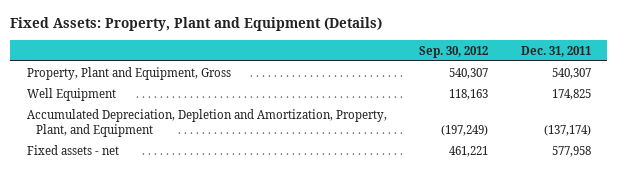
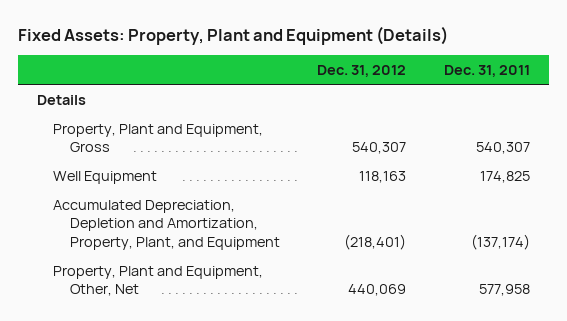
- | Sep. 30, 2012 | Dec. 31, 2011
+ | Dec. 31, 2012 | Dec. 31, 2011
+ Details
- Fixed assets - net | 461,221 | 577,958
+ Property, Plant and Equipment, Other, Net | 440,069 | 577,958

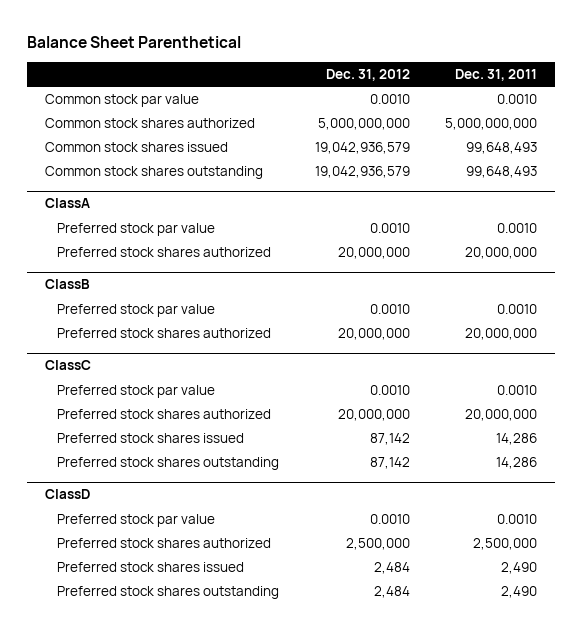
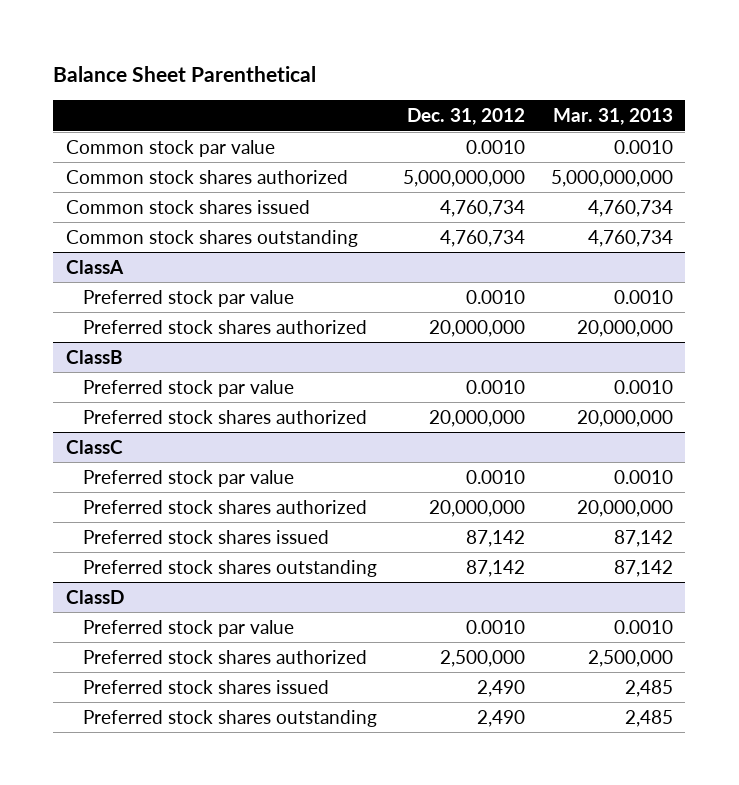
- | Dec. 31, 2012 | Dec. 31, 2011
+ | Dec. 31, 2012 | Mar. 31, 2013
- Common stock shares issued | 19,042,936,579 | 99,648,493
- Common stock shares outstanding | 19,042,936,579 | 99,648,493
+ Common stock shares issued | 4,760,734 | 4,760,734
+ Common stock shares outstanding | 4,760,734 | 4,760,734
@ ClassD
- Preferred stock shares issued | 2,484 | 2,490
- Preferred stock shares outstanding | 2,484 | 2,490
+ Preferred stock shares issued | 2,490 | 2,485
+ Preferred stock shares outstanding | 2,490 | 2,485

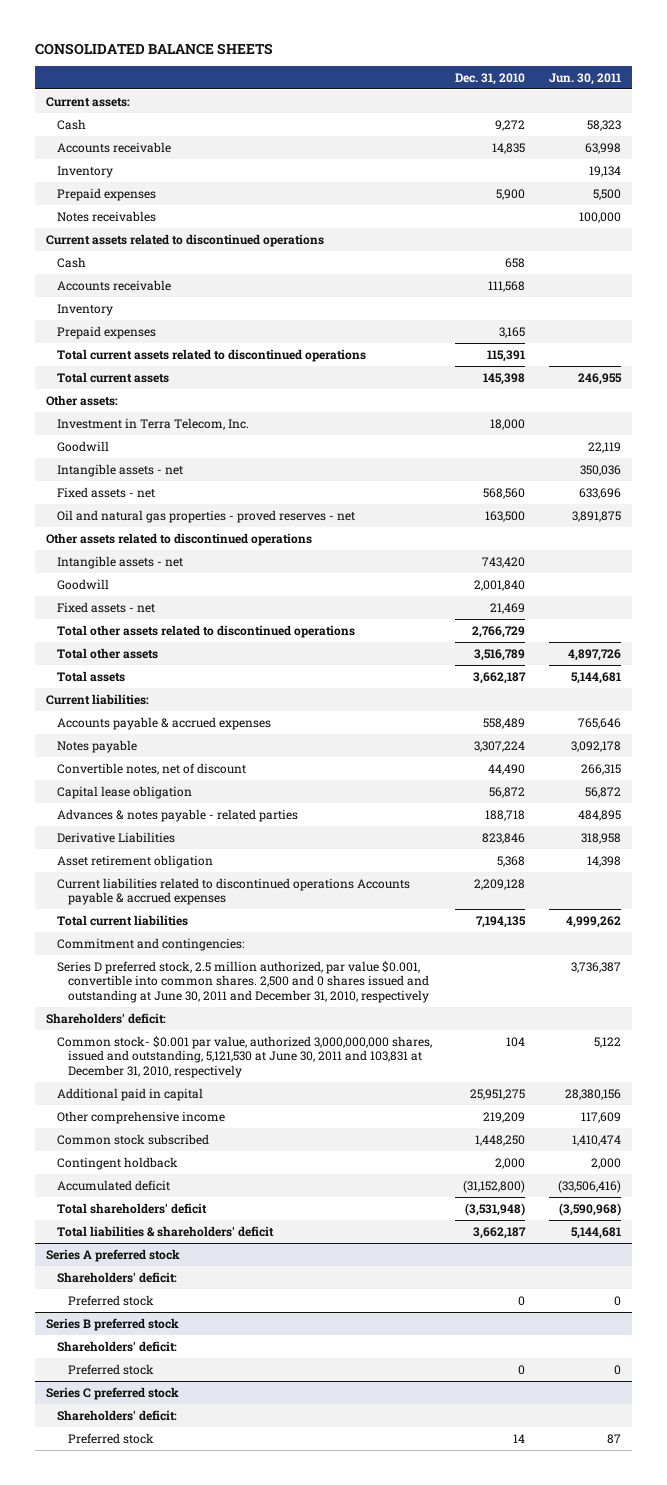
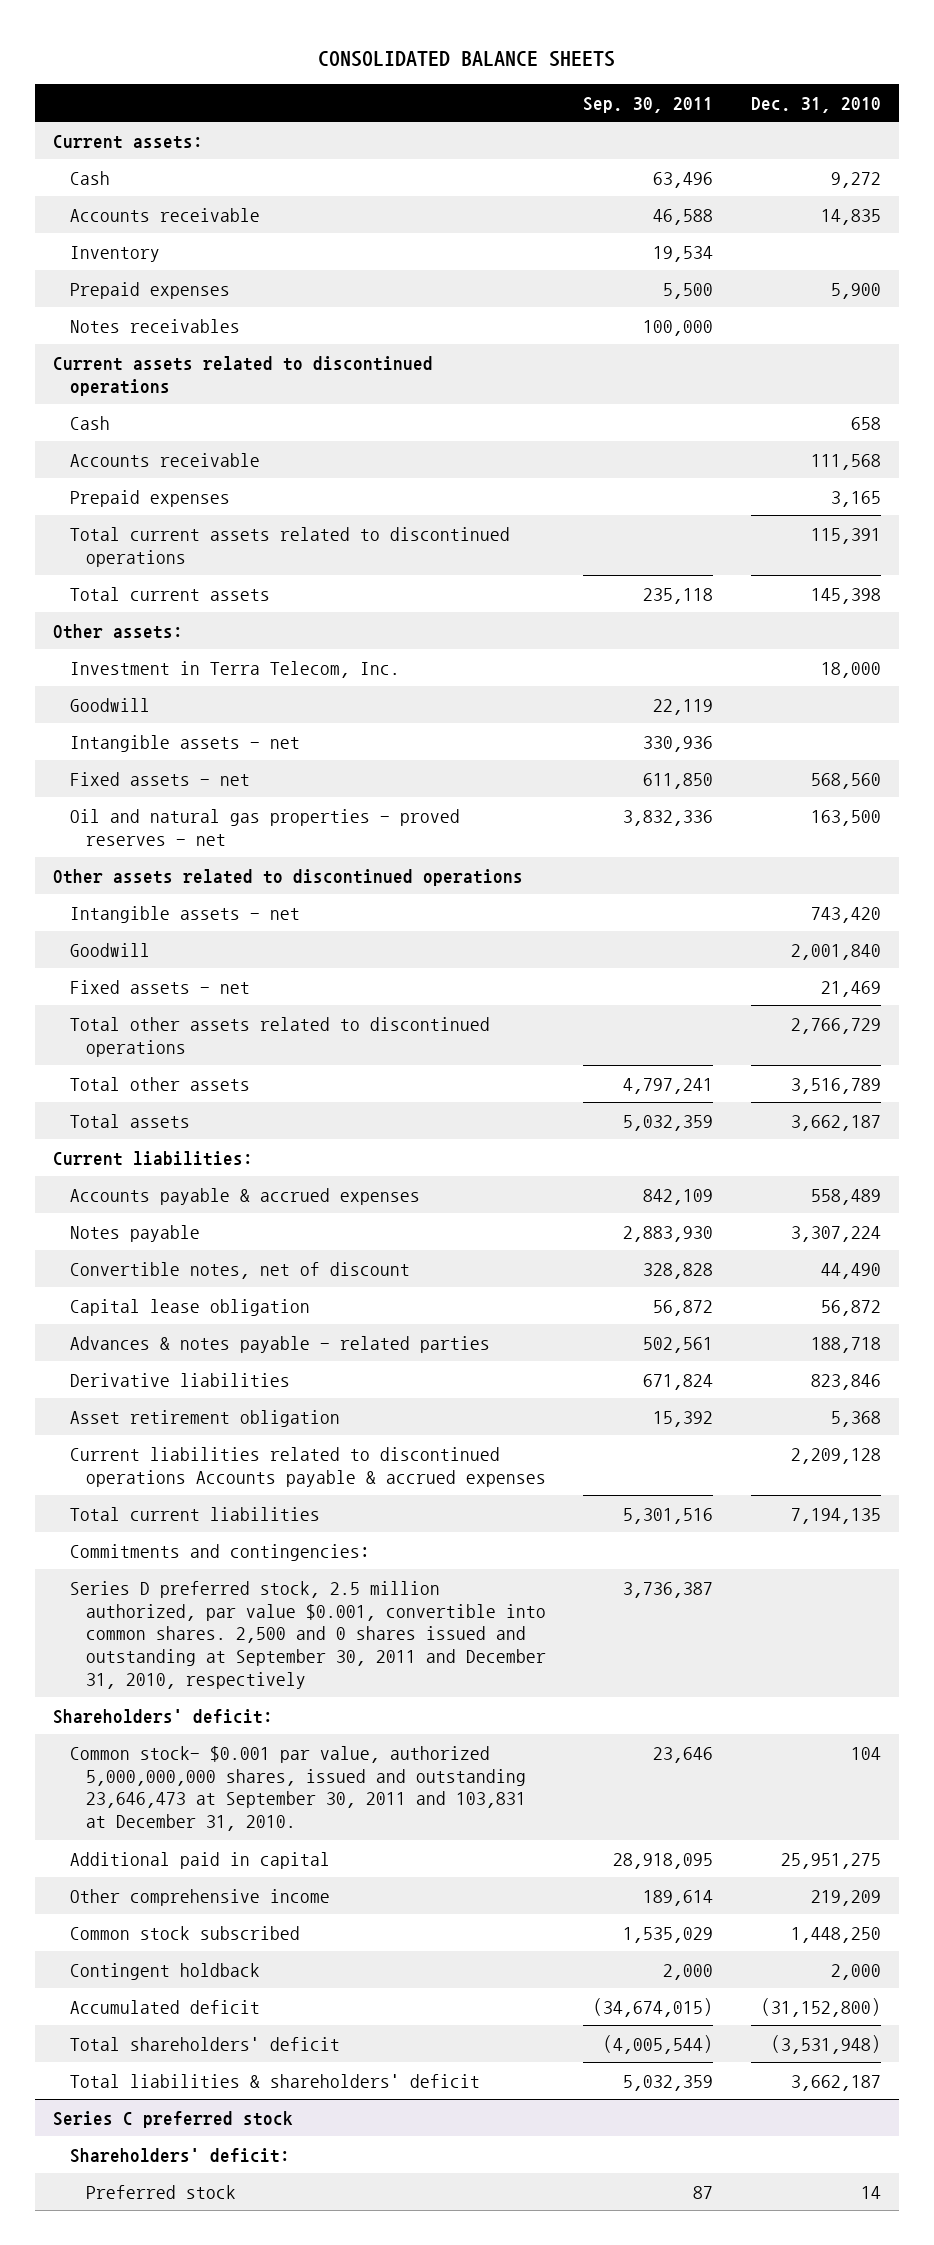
- | Dec. 31, 2010 | Jun. 30, 2011
+ | Sep. 30, 2011 | Dec. 31, 2010
- Inventory
- Derivative Liabilities | 823,846 | 318,958
+ Derivative liabilities | 671,824 | 823,846
- Commitment and contingencies:
- Series D preferred stock, 2.5 million authorized, par value $0.001, convertible into common shares. 2,500 and 0 shares issued and outstanding at June 30, 2011 and December 31, 2010, respectively | | 3,736,387
+ Commitments and contingencies:
+ Series D preferred stock, 2.5 million authorized, par value $0.001, convertible into common shares. 2,500 and 0 shares issued and outstanding at September 30, 2011 and December 31, 2010, respectively | 3,736,387 |
- Common stock- $0.001 par value, authorized 3,000,000,000 shares, issued and outstanding, 5,121,530 at June 30, 2011 and 103,831 at December 31, 2010, respectively | 104 | 5,122
+ Common stock- $0.001 par value, authorized 5,000,000,000 shares, issued and outstanding 23,646,473 at September 30, 2011 and 103,831 at December 31, 2010. | 23,646 | 104
- Series A preferred stock
- Shareholders' deficit:
- Preferred stock | 0 | 0
- Series B preferred stock
- Shareholders' deficit:
- Preferred stock | 0 | 0

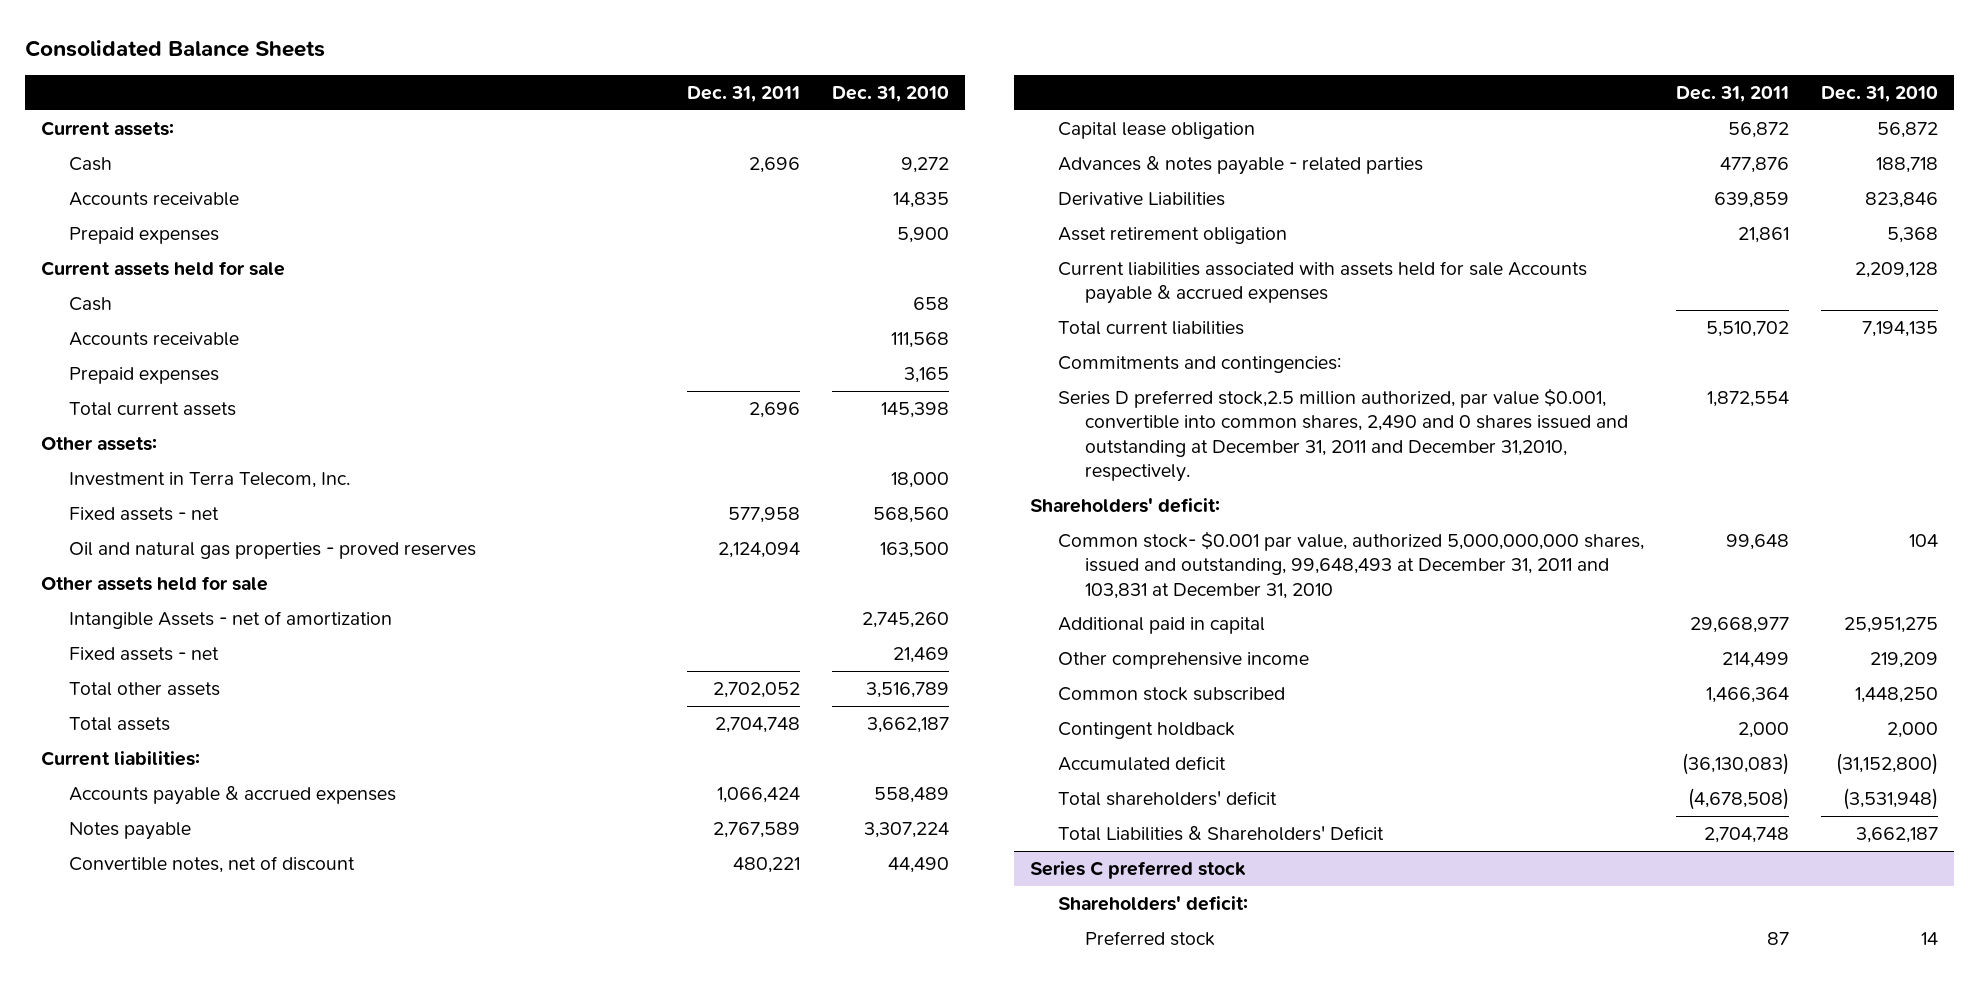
- CONSOLIDATED BALANCE SHEETS
+ Consolidated Balance Sheets
- | Sep. 30, 2011 | Dec. 31, 2010
+ | Dec. 31, 2011 | Dec. 31, 2010
- Inventory | 19,534 |
- Notes receivables | 100,000 |
- Current assets related to discontinued operations
+ Current assets held for sale
- Total current assets related to discontinued operations | | 115,391
- Goodwill | 22,119 |
- Intangible assets - net | 330,936 |
- Oil and natural gas properties - proved reserves - net | 3,832,336 | 163,500
- Other assets related to discontinued operations
- Intangible assets - net | | 743,420
- Goodwill | | 2,001,840
+ Oil and natural gas properties - proved reserves | 2,124,094 | 163,500
+ Other assets held for sale
+ Intangible Assets - net of amortization | | 2,745,260
- Total other assets related to discontinued operations | | 2,766,729
- Derivative liabilities | 671,824 | 823,846
+ Derivative Liabilities | 639,859 | 823,846
- Current liabilities related to discontinued operations Accounts payable & accrued expenses | | 2,209,128
+ Current liabilities associated with assets held for sale Accounts payable & accrued expenses | | 2,209,128
- Series D preferred stock, 2.5 million authorized, par value $0.001, convertible into common shares. 2,500 and 0 shares issued and outstanding at September 30, 2011 and December 31, 2010, respectively | 3,736,387 |
+ Series D preferred stock,2.5 million authorized, par value $0.001, convertible into common shares, 2,490 and 0 shares issued and outstanding at December 31, 2011 and December 31,2010, respectively. | 1,872,554 |
- Common stock- $0.001 par value, authorized 5,000,000,000 shares, issued and outstanding 23,646,473 at September 30, 2011 and 103,831 at December 31, 2010. | 23,646 | 104
+ Common stock- $0.001 par value, authorized 5,000,000,000 shares, issued and outstanding, 99,648,493 at December 31, 2011 and 103,831 at December 31, 2010 | 99,648 | 104
- Total liabilities & shareholders' deficit | 5,032,359 | 3,662,187
+ Total Liabilities & Shareholders' Deficit | 2,704,748 | 3,662,187

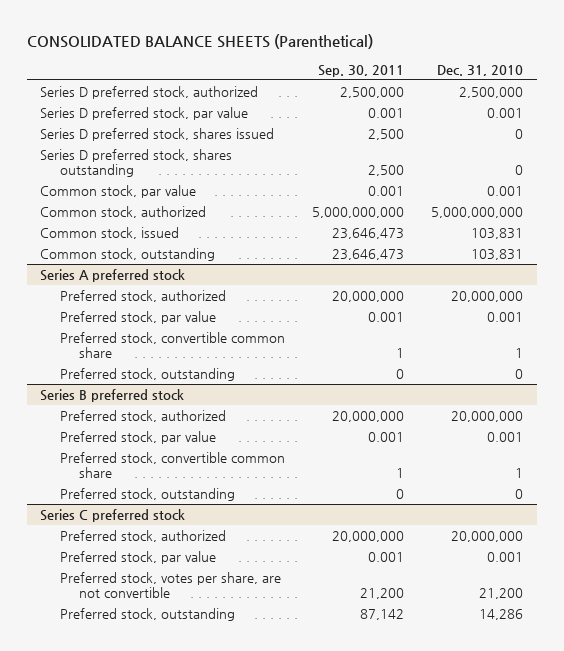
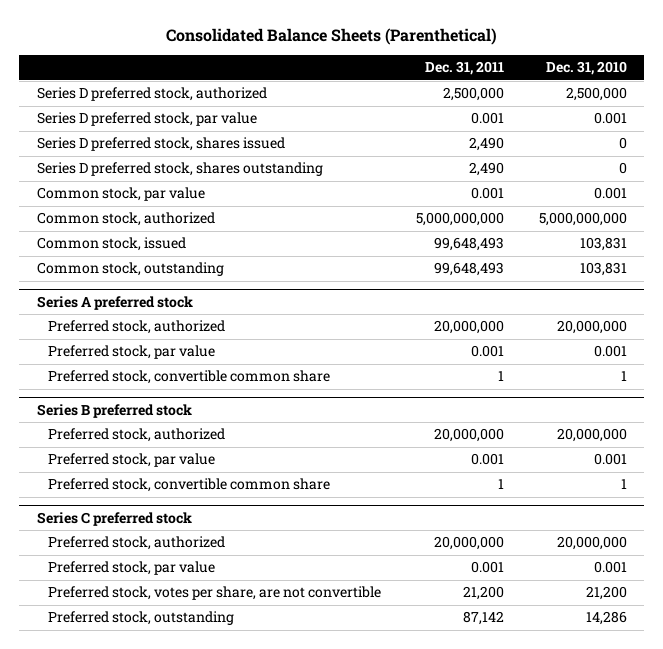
- CONSOLIDATED BALANCE SHEETS (Parenthetical)
+ Consolidated Balance Sheets (Parenthetical)
- | Sep. 30, 2011 | Dec. 31, 2010
+ | Dec. 31, 2011 | Dec. 31, 2010
@ Series A preferred stock
- Preferred stock, outstanding | 0 | 0
@ Series B preferred stock
- Preferred stock, outstanding | 0 | 0

